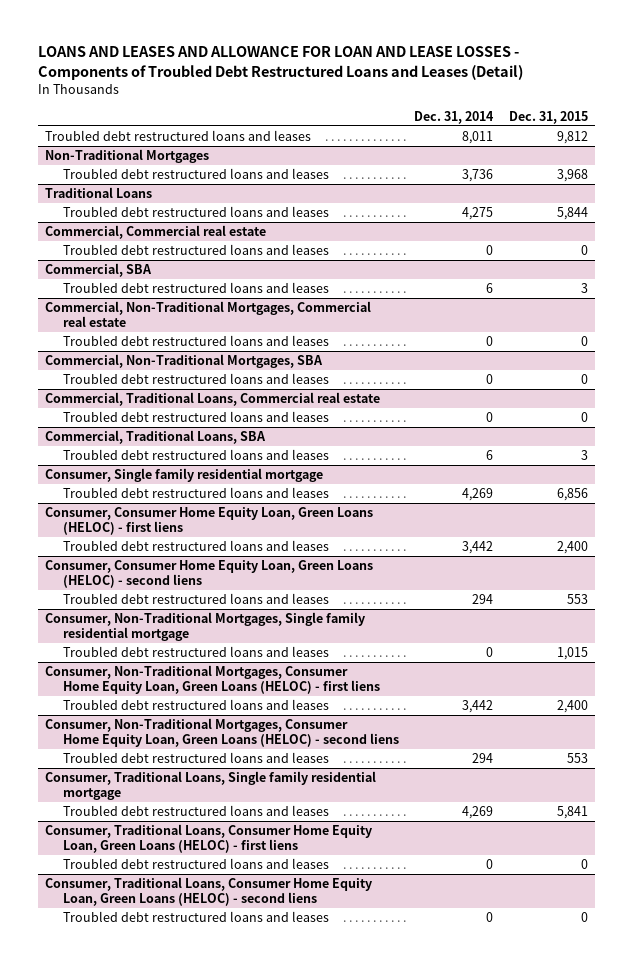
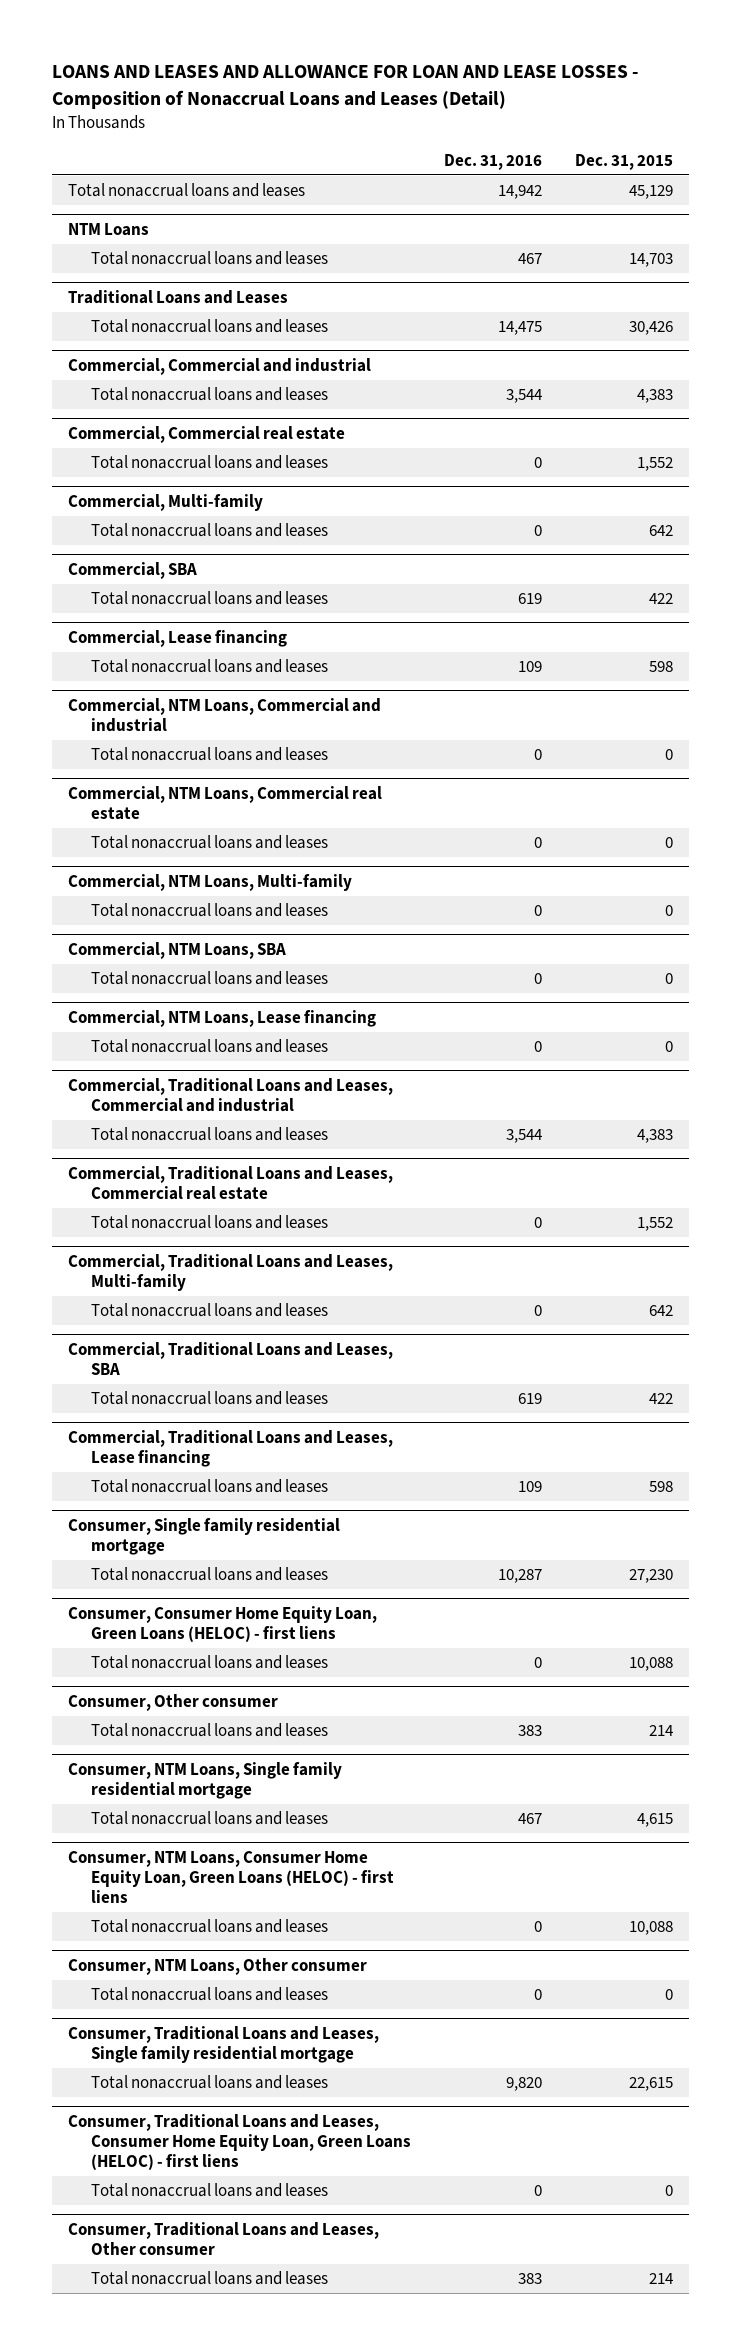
- LOANS AND LEASES AND ALLOWANCE FOR LOAN AND LEASE LOSSES - Components of Troubled Debt Restructured Loans and Leases (Detail)
+ LOANS AND LEASES AND ALLOWANCE FOR LOAN AND LEASE LOSSES - Composition of Nonaccrual Loans and Leases (Detail)
- | Dec. 31, 2014 | Dec. 31, 2015
+ | Dec. 31, 2016 | Dec. 31, 2015
- Troubled debt restructured loans and leases | 8,011 | 9,812
- Non-Traditional Mortgages
- Troubled debt restructured loans and leases | 3,736 | 3,968
- Traditional Loans
- Troubled debt restructured loans and leases | 4,275 | 5,844
+ Total nonaccrual loans and leases | 14,942 | 45,129
+ NTM Loans
+ Total nonaccrual loans and leases | 467 | 14,703
+ Traditional Loans and Leases
+ Total nonaccrual loans and leases | 14,475 | 30,426
+ Commercial, Commercial and industrial
+ Total nonaccrual loans and leases | 3,544 | 4,383
@ Commercial, Commercial real estate
- Troubled debt restructured loans and leases | 0 | 0
+ Total nonaccrual loans and leases | 0 | 1,552
+ Commercial, Multi-family
+ Total nonaccrual loans and leases | 0 | 642
@ Commercial, SBA
- Troubled debt restructured loans and leases | 6 | 3
- Commercial, Non-Traditional Mortgages, Commercial real estate
- Troubled debt restructured loans and leases | 0 | 0
- Commercial, Non-Traditional Mortgages, SBA
- Troubled debt restructured loans and leases | 0 | 0
- Commercial, Traditional Loans, Commercial real estate
- Troubled debt restructured loans and leases | 0 | 0
- Commercial, Traditional Loans, SBA
- Troubled debt restructured loans and leases | 6 | 3
@ Commercial, SBA
+ Total nonaccrual loans and leases | 619 | 422
+ Commercial, Lease financing
+ Total nonaccrual loans and leases | 109 | 598
+ Commercial, NTM Loans, Commercial and industrial
+ Total nonaccrual loans and leases | 0 | 0
+ Commercial, NTM Loans, Commercial real estate
+ Total nonaccrual loans and leases | 0 | 0
+ Commercial, NTM Loans, Multi-family
+ Total nonaccrual loans and leases | 0 | 0
+ Commercial, NTM Loans, SBA
+ Total nonaccrual loans and leases | 0 | 0
+ Commercial, NTM Loans, Lease financing
+ Total nonaccrual loans and leases | 0 | 0
+ Commercial, Traditional Loans and Leases, Commercial and industrial
+ Total nonaccrual loans and leases | 3,544 | 4,383
+ Commercial, Traditional Loans and Leases, Commercial real estate
+ Total nonaccrual loans and leases | 0 | 1,552
+ Commercial, Traditional Loans and Leases, Multi-family
+ Total nonaccrual loans and leases | 0 | 642
+ Commercial, Traditional Loans and Leases, SBA
+ Total nonaccrual loans and leases | 619 | 422
+ Commercial, Traditional Loans and Leases, Lease financing
+ Total nonaccrual loans and leases | 109 | 598
@ Consumer, Single family residential mortgage
- Troubled debt restructured loans and leases | 4,269 | 6,856
+ Total nonaccrual loans and leases | 10,287 | 27,230
@ Consumer, Consumer Home Equity Loan, Green Loans (HELOC) - first liens
- Troubled debt restructured loans and leases | 3,442 | 2,400
- Consumer, Consumer Home Equity Loan, Green Loans (HELOC) - second liens
- Troubled debt restructured loans and leases | 294 | 553
- Consumer, Non-Traditional Mortgages, Single family residential mortgage
- Troubled debt restructured loans and leases | 0 | 1,015
- Consumer, Non-Traditional Mortgages, Consumer Home Equity Loan, Green Loans (HELOC) - first liens
- Troubled debt restructured loans and leases | 3,442 | 2,400
- Consumer, Non-Traditional Mortgages, Consumer Home Equity Loan, Green Loans (HELOC) - second liens
- Troubled debt restructured loans and leases | 294 | 553
- Consumer, Traditional Loans, Single family residential mortgage
- Troubled debt restructured loans and leases | 4,269 | 5,841
- Consumer, Traditional Loans, Consumer Home Equity Loan, Green Loans (HELOC) - first liens
- Troubled debt restructured loans and leases | 0 | 0
- Consumer, Traditional Loans, Consumer Home Equity Loan, Green Loans (HELOC) - second liens
- Troubled debt restructured loans and leases | 0 | 0
@ Consumer, Consumer Home Equity Loan, Green Loans (HELOC) - first liens
+ Total nonaccrual loans and leases | 0 | 10,088
+ Consumer, Other consumer
+ Total nonaccrual loans and leases | 383 | 214
+ Consumer, NTM Loans, Single family residential mortgage
+ Total nonaccrual loans and leases | 467 | 4,615
+ Consumer, NTM Loans, Consumer Home Equity Loan, Green Loans (HELOC) - first liens
+ Total nonaccrual loans and leases | 0 | 10,088
+ Consumer, NTM Loans, Other consumer
+ Total nonaccrual loans and leases | 0 | 0
+ Consumer, Traditional Loans and Leases, Single family residential mortgage
+ Total nonaccrual loans and leases | 9,820 | 22,615
+ Consumer, Traditional Loans and Leases, Consumer Home Equity Loan, Green Loans (HELOC) - first liens
+ Total nonaccrual loans and leases | 0 | 0
+ Consumer, Traditional Loans and Leases, Other consumer
+ Total nonaccrual loans and leases | 383 | 214

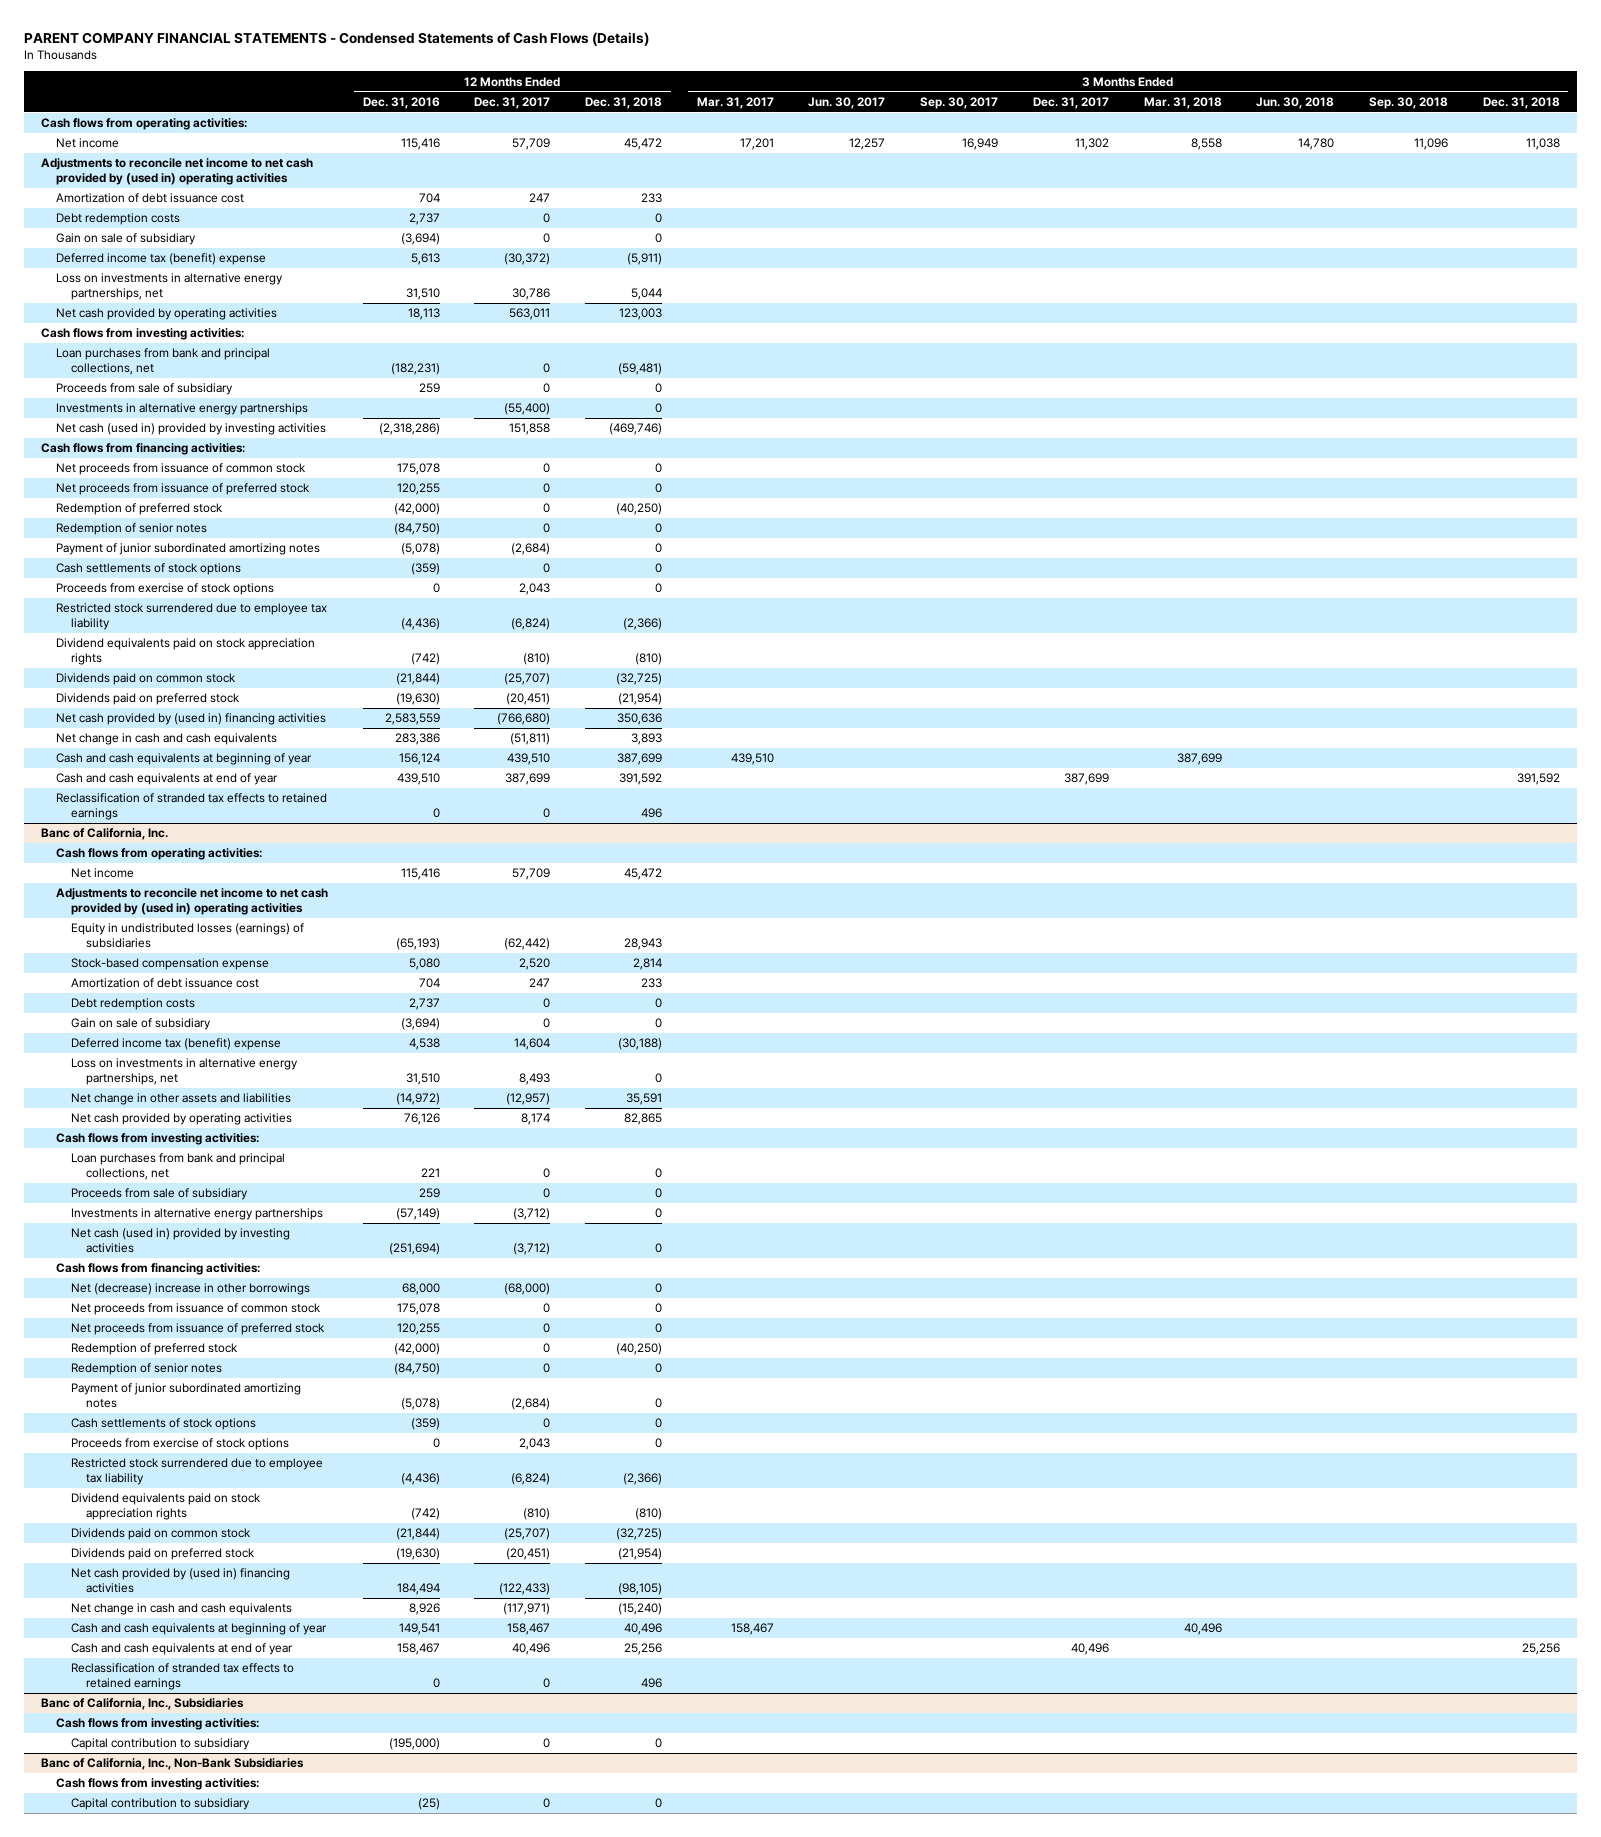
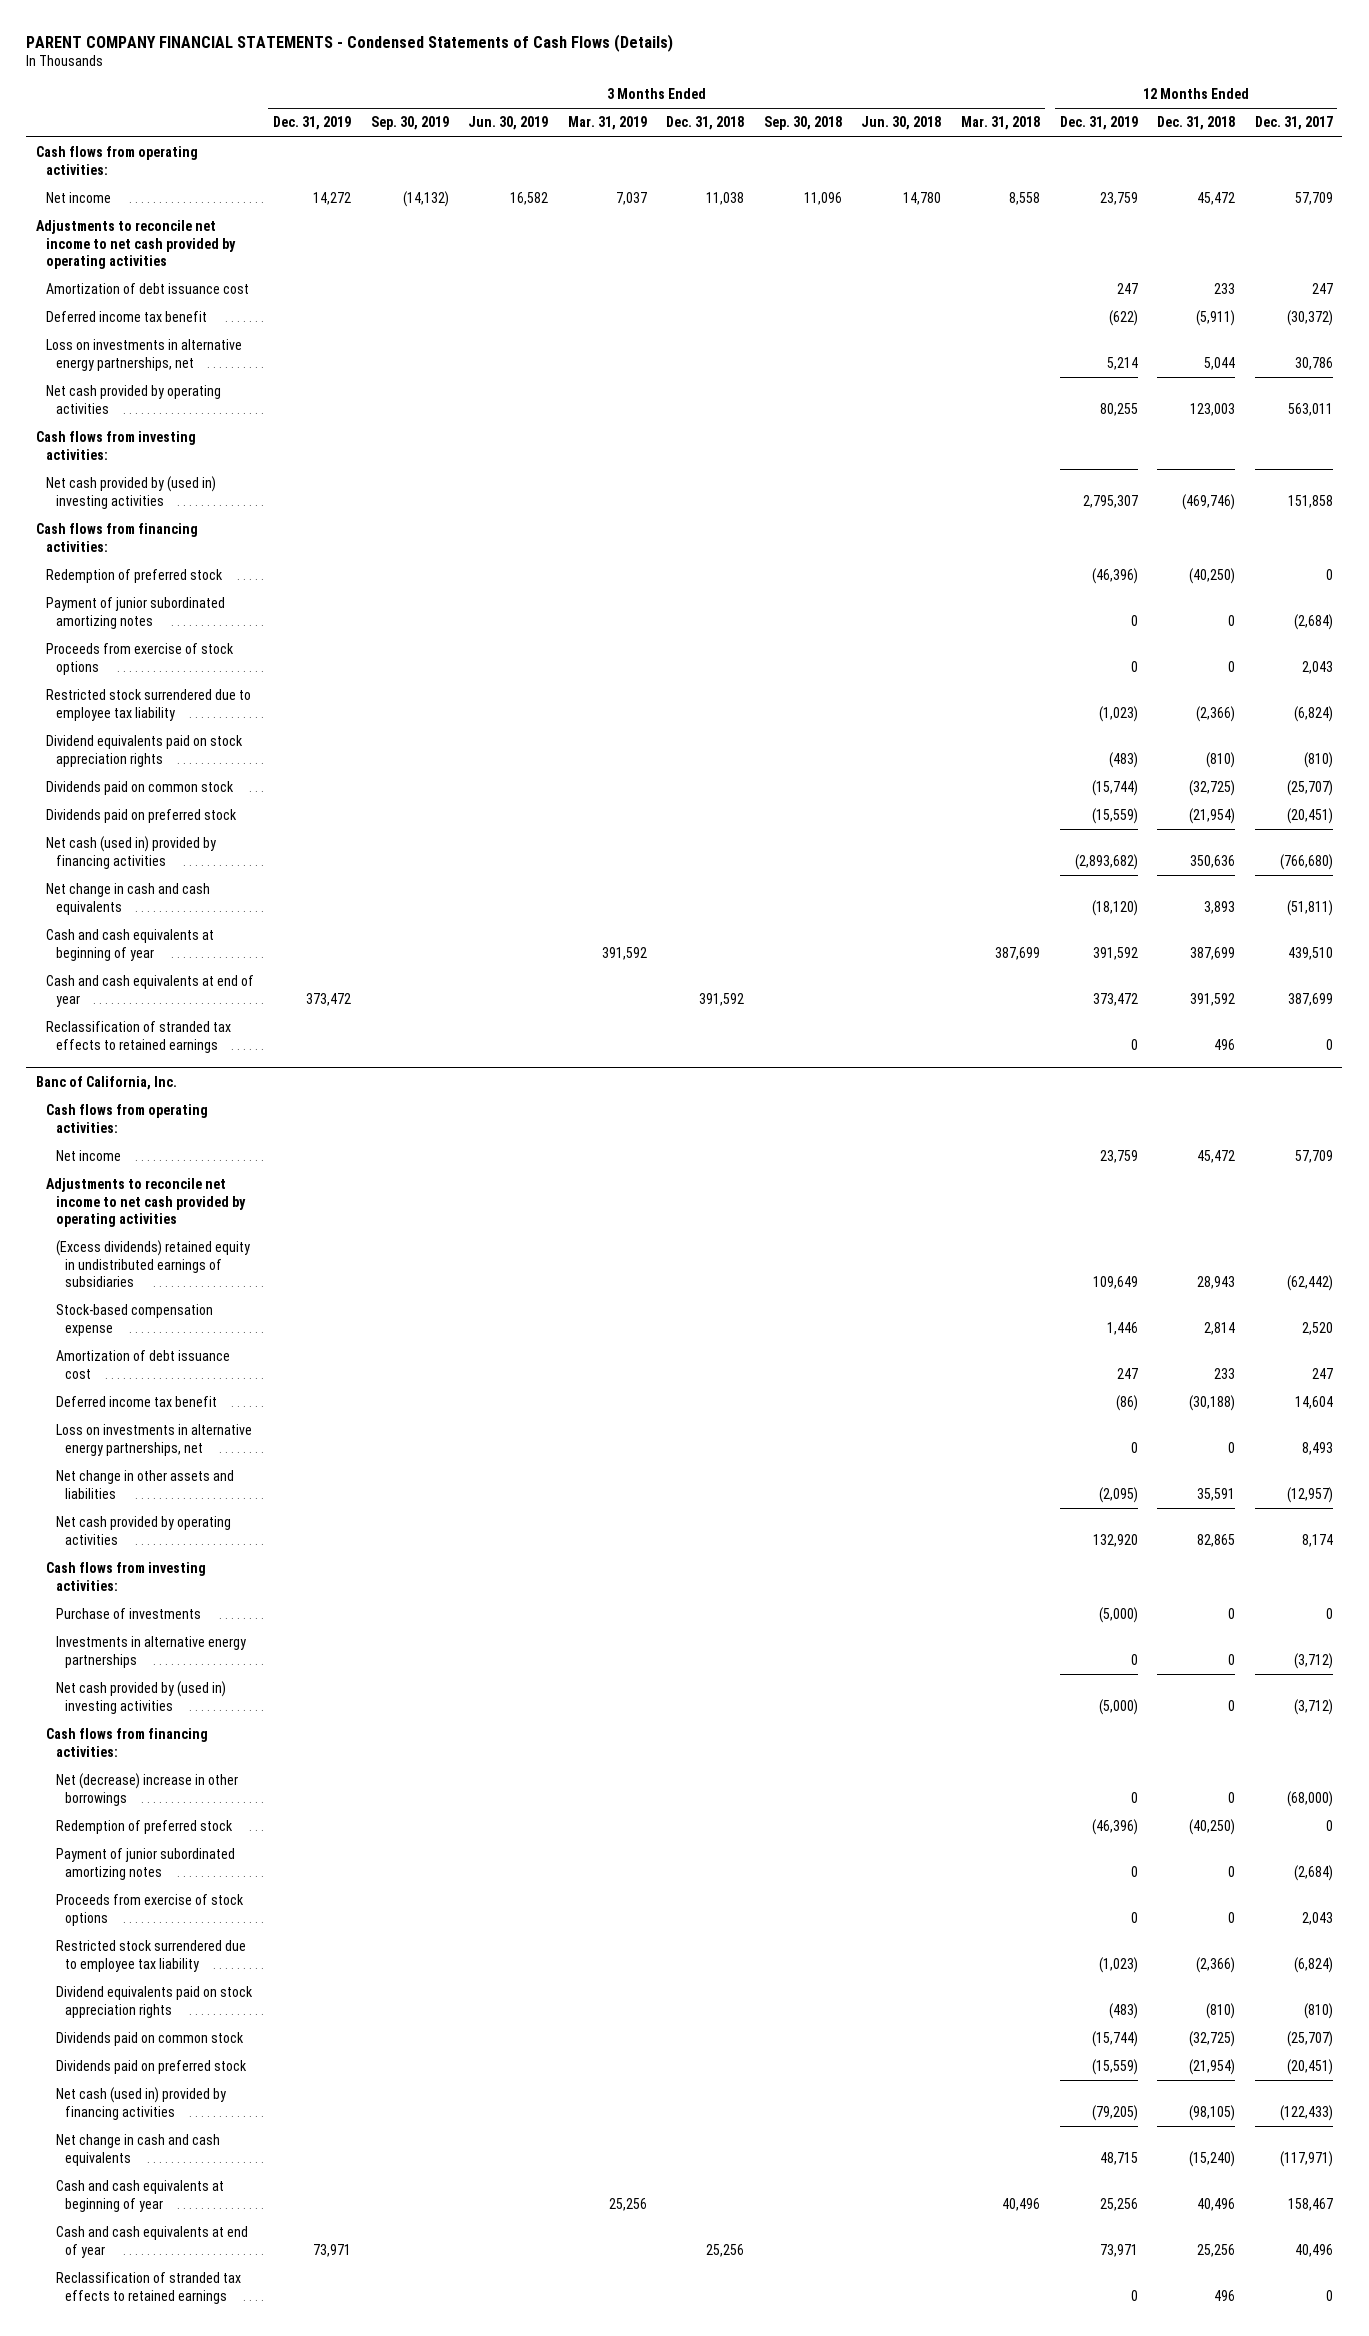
- | 12 Months Ended Dec. 31, 2016 | 12 Months Ended Dec. 31, 2017 | 12 Months Ended Dec. 31, 2018 | 3 Months Ended Mar. 31, 2017 | 3 Months Ended Jun. 30, 2017 | 3 Months Ended Sep. 30, 2017 | 3 Months Ended Dec. 31, 2017 | 3 Months Ended Mar. 31, 2018 | 3 Months Ended Jun. 30, 2018 | 3 Months Ended Sep. 30, 2018 | 3 Months Ended Dec. 31, 2018
+ | 3 Months Ended Dec. 31, 2019 | 3 Months Ended Sep. 30, 2019 | 3 Months Ended Jun. 30, 2019 | 3 Months Ended Mar. 31, 2019 | 3 Months Ended Dec. 31, 2018 | 3 Months Ended Sep. 30, 2018 | 3 Months Ended Jun. 30, 2018 | 3 Months Ended Mar. 31, 2018 | 12 Months Ended Dec. 31, 2019 | 12 Months Ended Dec. 31, 2018 | 12 Months Ended Dec. 31, 2017
- Adjustments to reconcile net income to net cash provided by (used in) operating activities
+ Adjustments to reconcile net income to net cash provided by operating activities
- Debt redemption costs | 2,737 | 0 | 0 | | | | | | | |
- Gain on sale of subsidiary | (3,694) | 0 | 0 | | | | | | | |
- Deferred income tax (benefit) expense | 5,613 | (30,372) | (5,911) | | | | | | | |
+ Deferred income tax benefit | | | | | | | | | (622) | (5,911) | (30,372)
- Loan purchases from bank and principal collections, net | (182,231) | 0 | (59,481) | | | | | | | |
- Proceeds from sale of subsidiary | 259 | 0 | 0 | | | | | | | |
- Investments in alternative energy partnerships | | (55,400) | 0 | | | | | | | |
- Net cash (used in) provided by investing activities | (2,318,286) | 151,858 | (469,746) | | | | | | | |
+ Net cash provided by (used in) investing activities | | | | | | | | | 2,795,307 | (469,746) | 151,858
- Net proceeds from issuance of common stock | 175,078 | 0 | 0 | | | | | | | |
- Net proceeds from issuance of preferred stock | 120,255 | 0 | 0 | | | | | | | |
- Redemption of senior notes | (84,750) | 0 | 0 | | | | | | | |
- Cash settlements of stock options | (359) | 0 | 0 | | | | | | | |
- Net cash provided by (used in) financing activities | 2,583,559 | (766,680) | 350,636 | | | | | | | |
+ Net cash (used in) provided by financing activities | | | | | | | | | (2,893,682) | 350,636 | (766,680)
@ Banc of California, Inc.
- Adjustments to reconcile net income to net cash provided by (used in) operating activities
- Equity in undistributed losses (earnings) of subsidiaries | (65,193) | (62,442) | 28,943 | | | | | | | |
+ Adjustments to reconcile net income to net cash provided by operating activities
+ (Excess dividends) retained equity in undistributed earnings of subsidiaries | | | | | | | | | 109,649 | 28,943 | (62,442)
- Debt redemption costs | 2,737 | 0 | 0 | | | | | | | |
- Gain on sale of subsidiary | (3,694) | 0 | 0 | | | | | | | |
- Deferred income tax (benefit) expense | 4,538 | 14,604 | (30,188) | | | | | | | |
+ Deferred income tax benefit | | | | | | | | | (86) | (30,188) | 14,604
- Loan purchases from bank and principal collections, net | 221 | 0 | 0 | | | | | | | |
- Proceeds from sale of subsidiary | 259 | 0 | 0 | | | | | | | |
+ Purchase of investments | | | | | | | | | (5,000) | 0 | 0
- Net cash (used in) provided by investing activities | (251,694) | (3,712) | 0 | | | | | | | |
+ Net cash provided by (used in) investing activities | | | | | | | | | (5,000) | 0 | (3,712)
- Net proceeds from issuance of common stock | 175,078 | 0 | 0 | | | | | | | |
- Net proceeds from issuance of preferred stock | 120,255 | 0 | 0 | | | | | | | |
- Redemption of senior notes | (84,750) | 0 | 0 | | | | | | | |
- Cash settlements of stock options | (359) | 0 | 0 | | | | | | | |
- Net cash provided by (used in) financing activities | 184,494 | (122,433) | (98,105) | | | | | | | |
+ Net cash (used in) provided by financing activities | | | | | | | | | (79,205) | (98,105) | (122,433)
- Banc of California, Inc., Subsidiaries
- Cash flows from investing activities:
- Capital contribution to subsidiary | (195,000) | 0 | 0 | | | | | | | |
- Banc of California, Inc., Non-Bank Subsidiaries
- Cash flows from investing activities:
- Capital contribution to subsidiary | (25) | 0 | 0 | | | | | | | |

